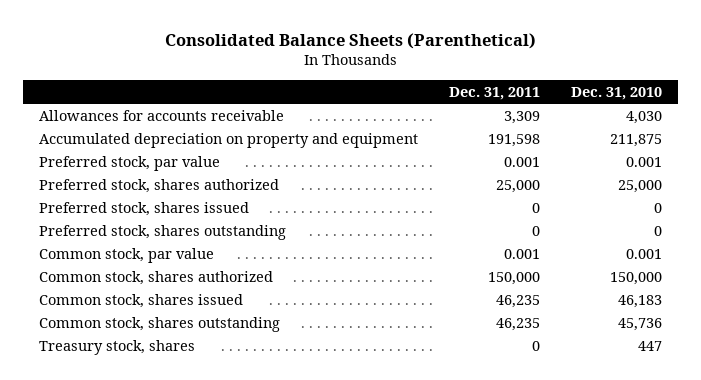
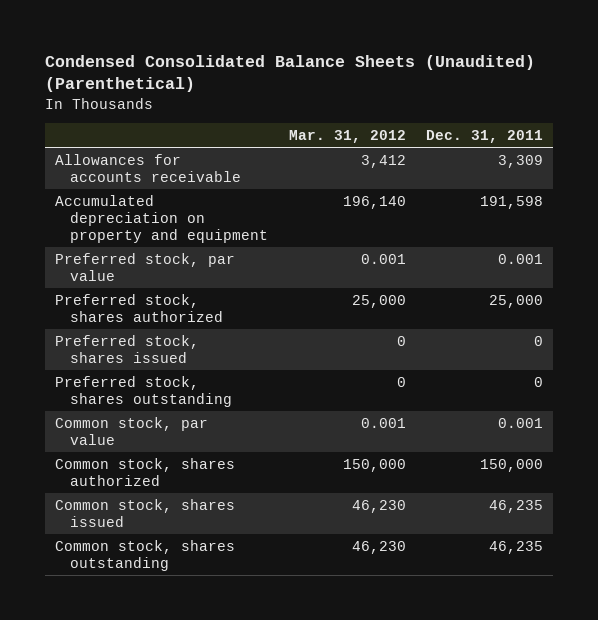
- Consolidated Balance Sheets (Parenthetical)
+ Condensed Consolidated Balance Sheets (Unaudited) (Parenthetical)
- | Dec. 31, 2011 | Dec. 31, 2010
+ | Mar. 31, 2012 | Dec. 31, 2011
- Treasury stock, shares | 0 | 447

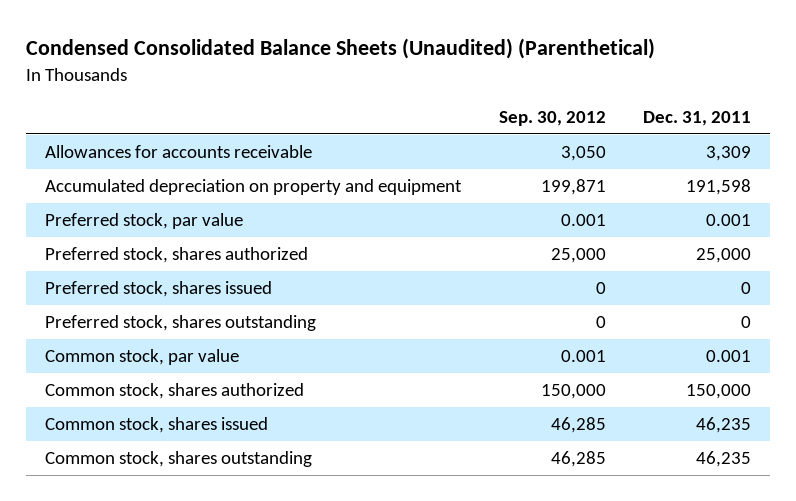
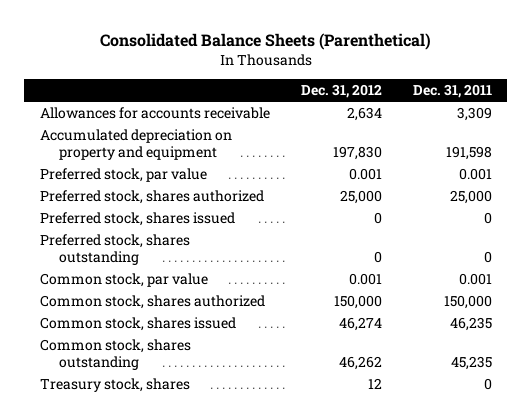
- Condensed Consolidated Balance Sheets (Unaudited) (Parenthetical)
+ Consolidated Balance Sheets (Parenthetical)
- | Sep. 30, 2012 | Dec. 31, 2011
+ | Dec. 31, 2012 | Dec. 31, 2011
- Common stock, shares outstanding | 46,285 | 46,235
+ Common stock, shares outstanding | 46,262 | 45,235
+ Treasury stock, shares | 12 | 0

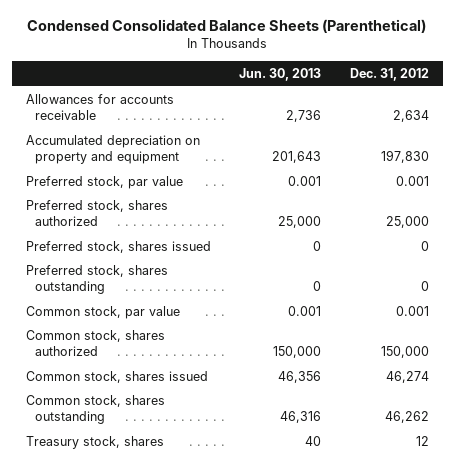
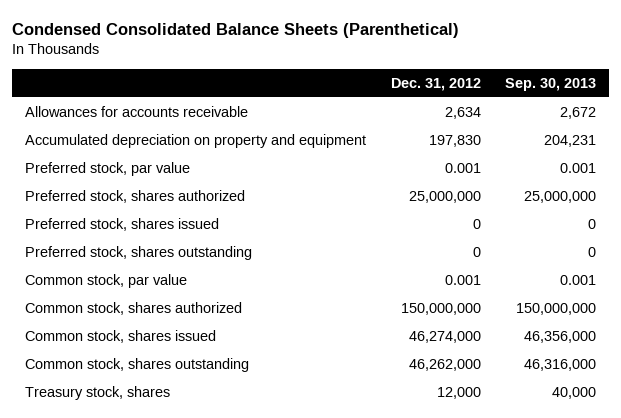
- | Jun. 30, 2013 | Dec. 31, 2012
+ | Dec. 31, 2012 | Sep. 30, 2013
- Preferred stock, shares authorized | 25,000 | 25,000
+ Preferred stock, shares authorized | 25,000,000 | 25,000,000
- Common stock, shares authorized | 150,000 | 150,000
- Common stock, shares issued | 46,356 | 46,274
- Common stock, shares outstanding | 46,316 | 46,262
- Treasury stock, shares | 40 | 12
+ Common stock, shares authorized | 150,000,000 | 150,000,000
+ Common stock, shares issued | 46,274,000 | 46,356,000
+ Common stock, shares outstanding | 46,262,000 | 46,316,000
+ Treasury stock, shares | 12,000 | 40,000

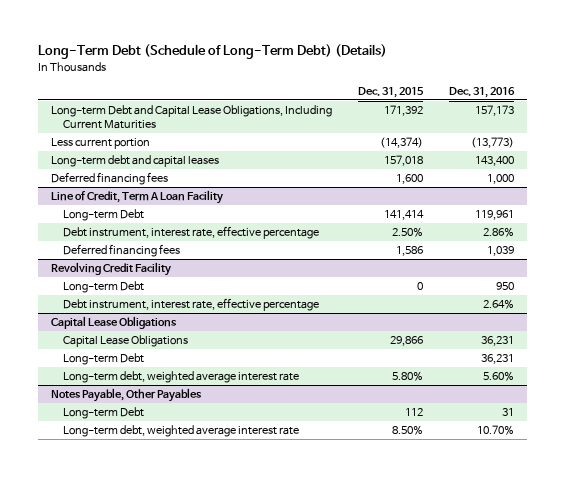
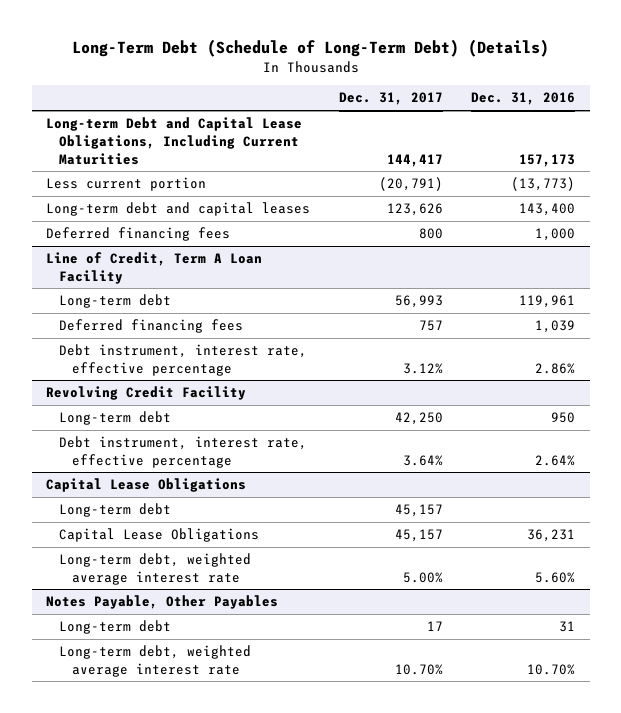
- | Dec. 31, 2015 | Dec. 31, 2016
+ | Dec. 31, 2017 | Dec. 31, 2016
@ Line of Credit, Term A Loan Facility
- Long-term Debt | 141,414 | 119,961
+ Long-term debt | 56,993 | 119,961
moved down: Debt instrument, interest rate, effective percentage | 3.12% | 2.86%
@ Revolving Credit Facility
- Long-term Debt | 0 | 950
+ Long-term debt | 42,250 | 950
@ Capital Lease Obligations
+ Long-term debt | 45,157 |
- Long-term Debt | | 36,231
@ Notes Payable, Other Payables
- Long-term Debt | 112 | 31
+ Long-term debt | 17 | 31

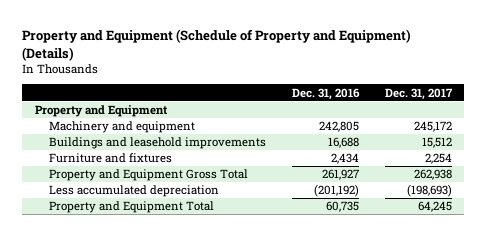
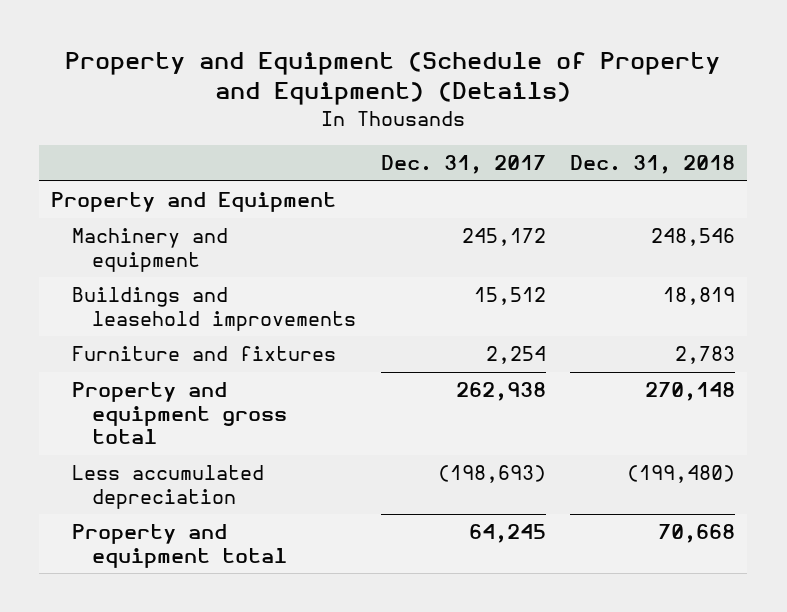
- | Dec. 31, 2016 | Dec. 31, 2017
+ | Dec. 31, 2017 | Dec. 31, 2018
- Property and Equipment Gross Total | 261,927 | 262,938
+ Property and equipment gross total | 262,938 | 270,148
- Property and Equipment Total | 60,735 | 64,245
+ Property and equipment total | 64,245 | 70,668

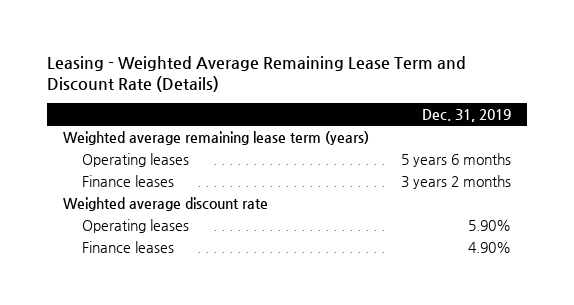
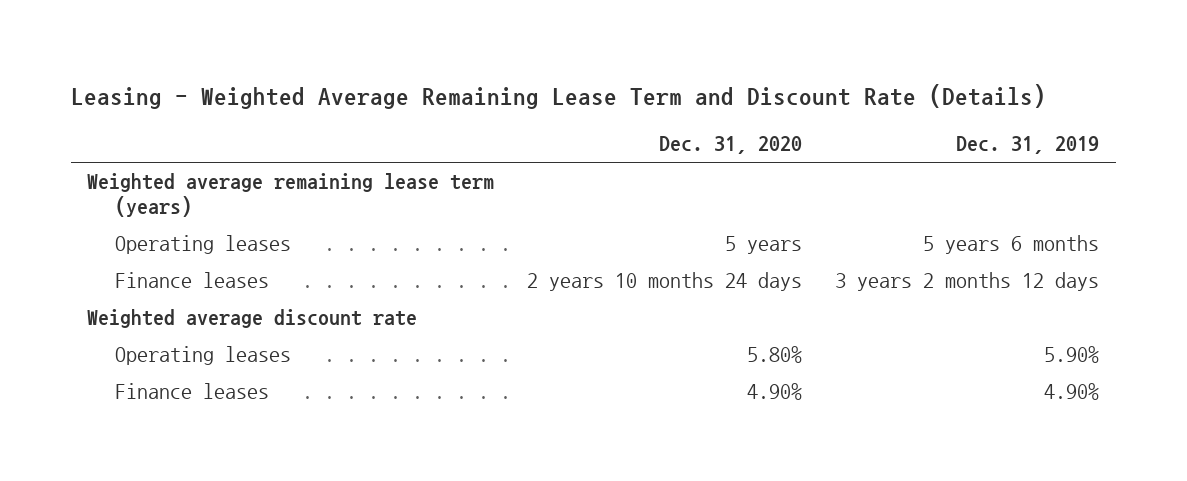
- | Dec. 31, 2019
+ | Dec. 31, 2020 | Dec. 31, 2019
- Finance leases | 3 years 2 months
+ Finance leases | 2 years 10 months 24 days | 3 years 2 months 12 days

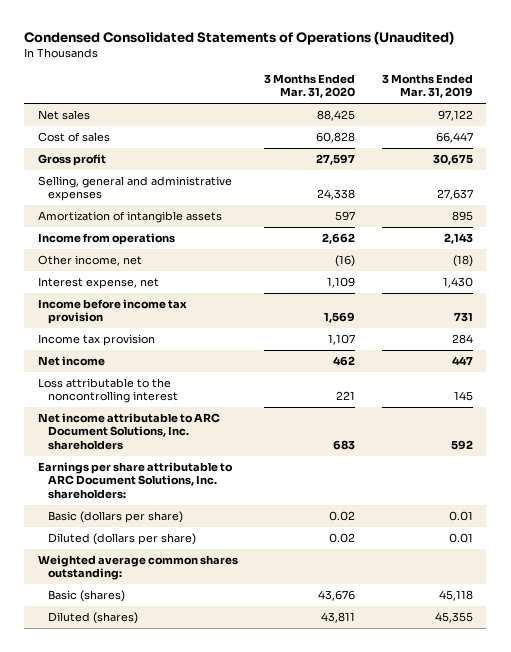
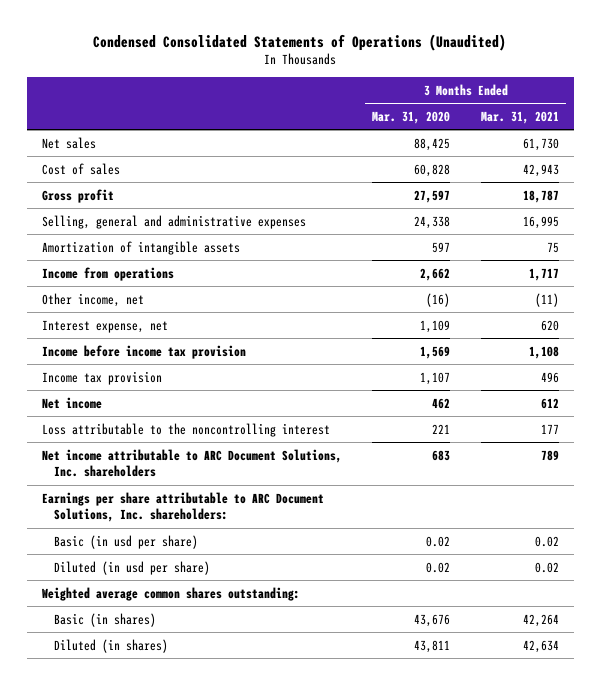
- | 3 Months Ended Mar. 31, 2020 | 3 Months Ended Mar. 31, 2019
+ | 3 Months Ended Mar. 31, 2020 | 3 Months Ended Mar. 31, 2021
- Basic (dollars per share) | 0.02 | 0.01
- Diluted (dollars per share) | 0.02 | 0.01
+ Basic (in usd per share) | 0.02 | 0.02
+ Diluted (in usd per share) | 0.02 | 0.02
- Basic (shares) | 43,676 | 45,118
- Diluted (shares) | 43,811 | 45,355
+ Basic (in shares) | 43,676 | 42,264
+ Diluted (in shares) | 43,811 | 42,634

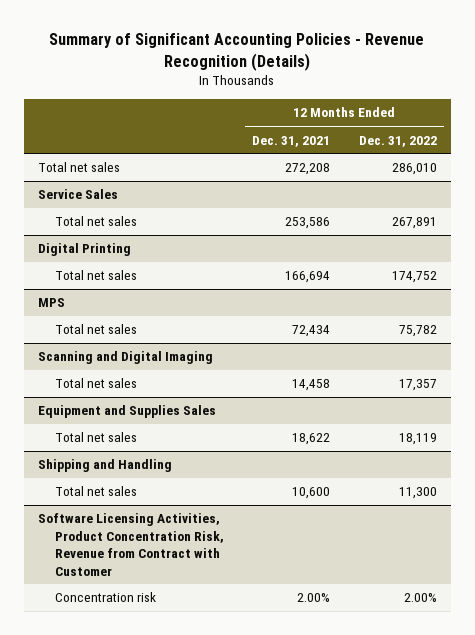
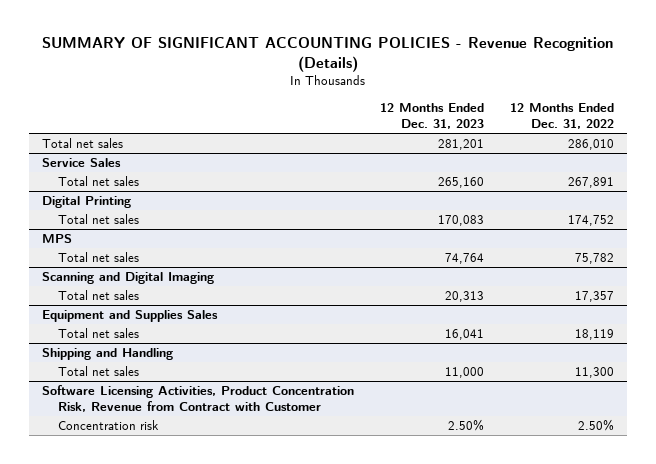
- Summary of Significant Accounting Policies - Revenue Recognition (Details)
+ SUMMARY OF SIGNIFICANT ACCOUNTING POLICIES - Revenue Recognition (Details)
- | 12 Months Ended Dec. 31, 2021 | 12 Months Ended Dec. 31, 2022
+ | 12 Months Ended Dec. 31, 2023 | 12 Months Ended Dec. 31, 2022
@ Software Licensing Activities, Product Concentration Risk, Revenue from Contract with Customer
- Concentration risk | 2.00% | 2.00%
+ Concentration risk | 2.50% | 2.50%

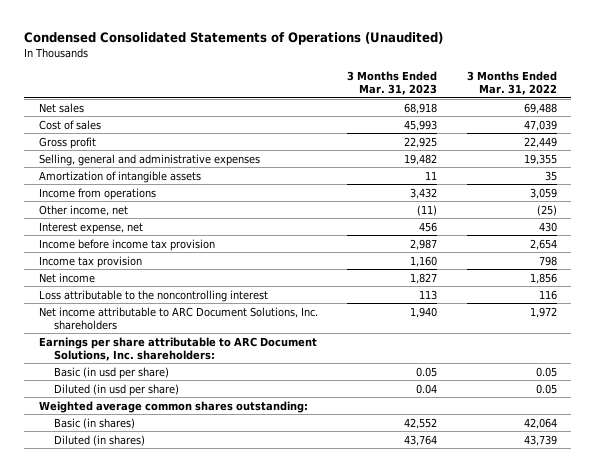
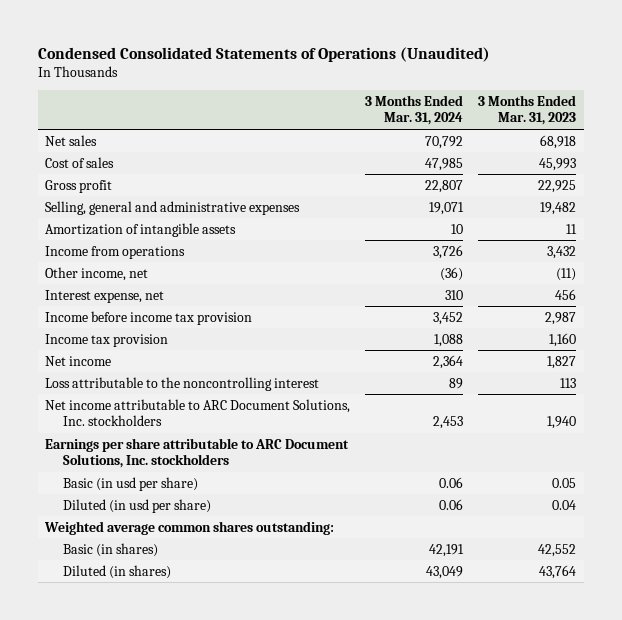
- | 3 Months Ended Mar. 31, 2023 | 3 Months Ended Mar. 31, 2022
+ | 3 Months Ended Mar. 31, 2024 | 3 Months Ended Mar. 31, 2023
- Net income attributable to ARC Document Solutions, Inc. shareholders | 1,940 | 1,972
- Earnings per share attributable to ARC Document Solutions, Inc. shareholders:
+ Net income attributable to ARC Document Solutions, Inc. stockholders | 2,453 | 1,940
+ Earnings per share attributable to ARC Document Solutions, Inc. stockholders

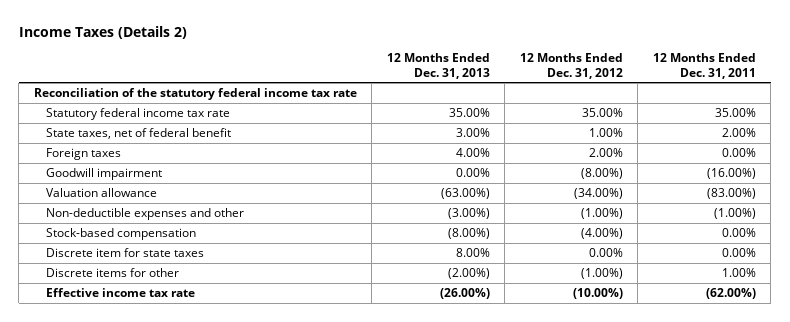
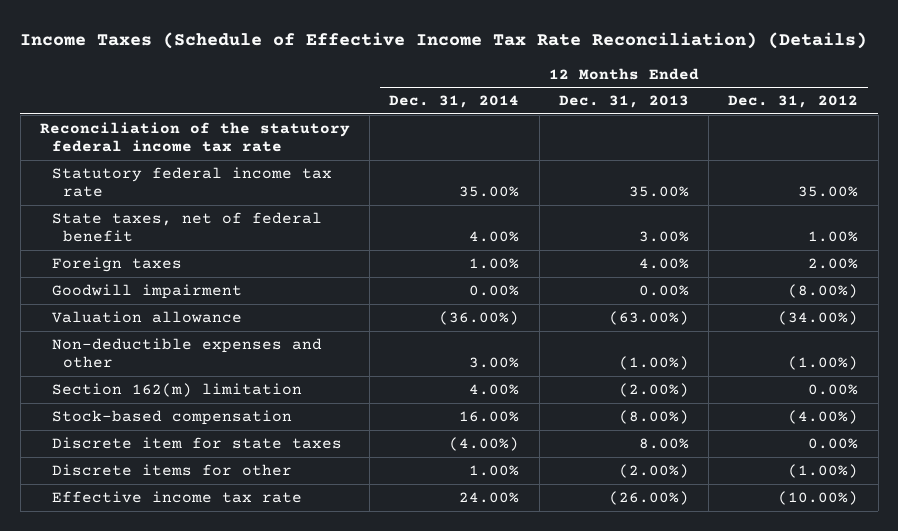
- Income Taxes (Details 2)
+ Income Taxes (Schedule of Effective Income Tax Rate Reconciliation) (Details)
- | 12 Months Ended Dec. 31, 2013 | 12 Months Ended Dec. 31, 2012 | 12 Months Ended Dec. 31, 2011
+ | 12 Months Ended Dec. 31, 2014 | 12 Months Ended Dec. 31, 2013 | 12 Months Ended Dec. 31, 2012
- Non-deductible expenses and other | (3.00%) | (1.00%) | (1.00%)
+ Non-deductible expenses and other | 3.00% | (1.00%) | (1.00%)
+ Section 162(m) limitation | 4.00% | (2.00%) | 0.00%

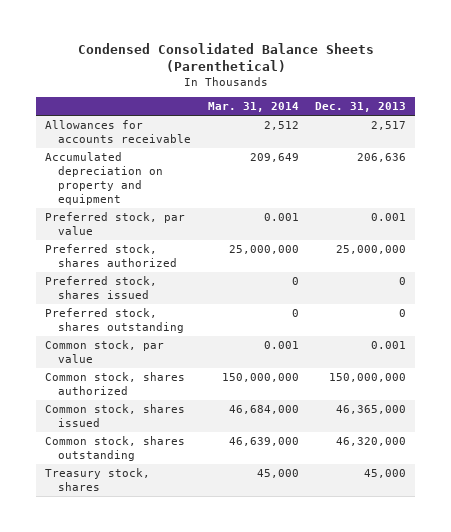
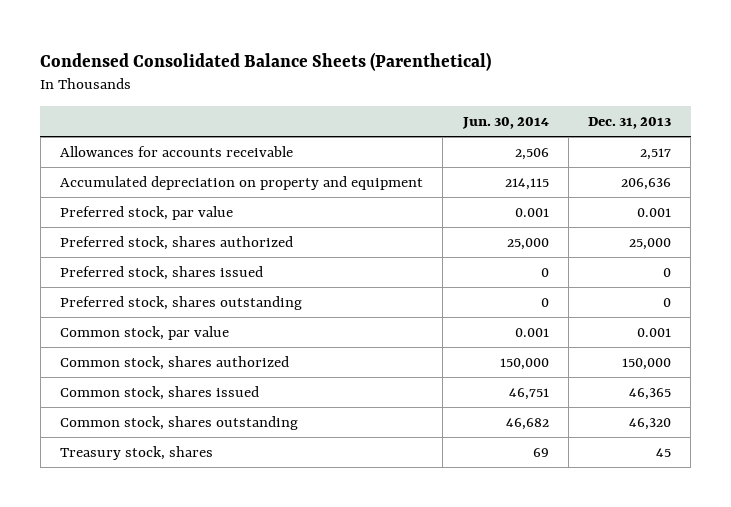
- | Mar. 31, 2014 | Dec. 31, 2013
+ | Jun. 30, 2014 | Dec. 31, 2013
- Preferred stock, shares authorized | 25,000,000 | 25,000,000
+ Preferred stock, shares authorized | 25,000 | 25,000
- Common stock, shares authorized | 150,000,000 | 150,000,000
- Common stock, shares issued | 46,684,000 | 46,365,000
- Common stock, shares outstanding | 46,639,000 | 46,320,000
- Treasury stock, shares | 45,000 | 45,000
+ Common stock, shares authorized | 150,000 | 150,000
+ Common stock, shares issued | 46,751 | 46,365
+ Common stock, shares outstanding | 46,682 | 46,320
+ Treasury stock, shares | 69 | 45

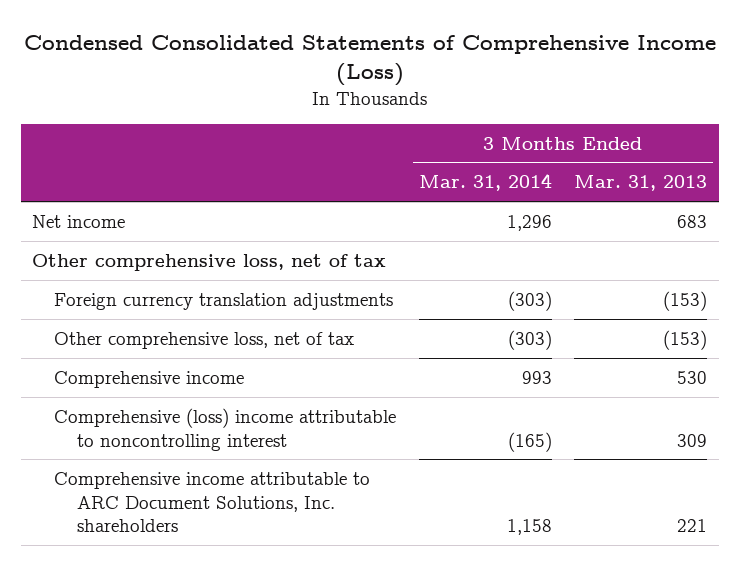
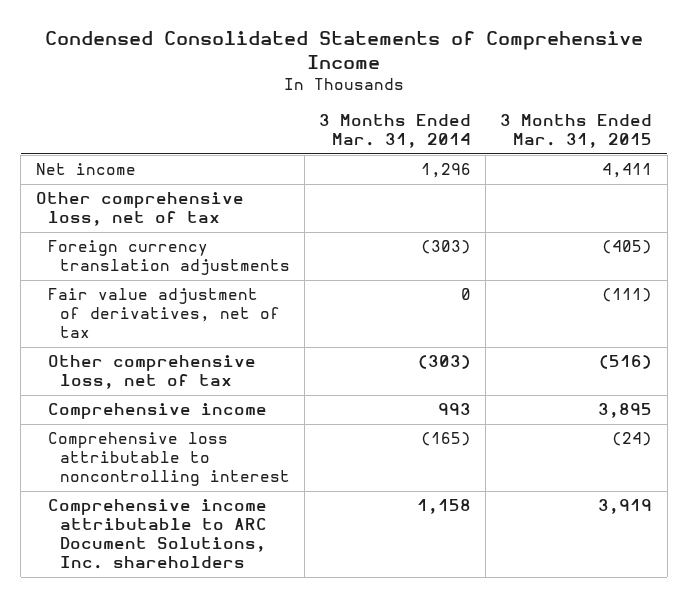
- Condensed Consolidated Statements of Comprehensive Income (Loss)
+ Condensed Consolidated Statements of Comprehensive Income
- | 3 Months Ended Mar. 31, 2014 | 3 Months Ended Mar. 31, 2013
+ | 3 Months Ended Mar. 31, 2014 | 3 Months Ended Mar. 31, 2015
+ Fair value adjustment of derivatives, net of tax | 0 | (111)
- Comprehensive (loss) income attributable to noncontrolling interest | (165) | 309
+ Comprehensive loss attributable to noncontrolling interest | (165) | (24)

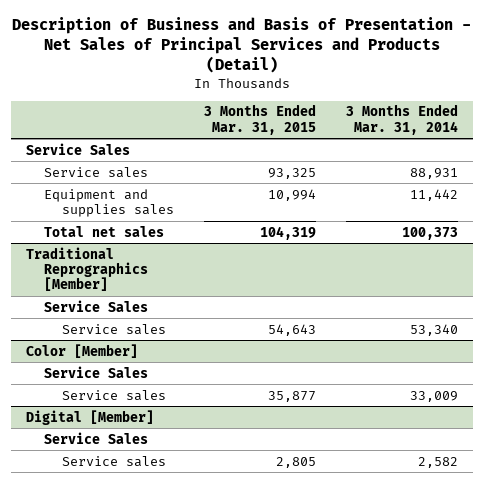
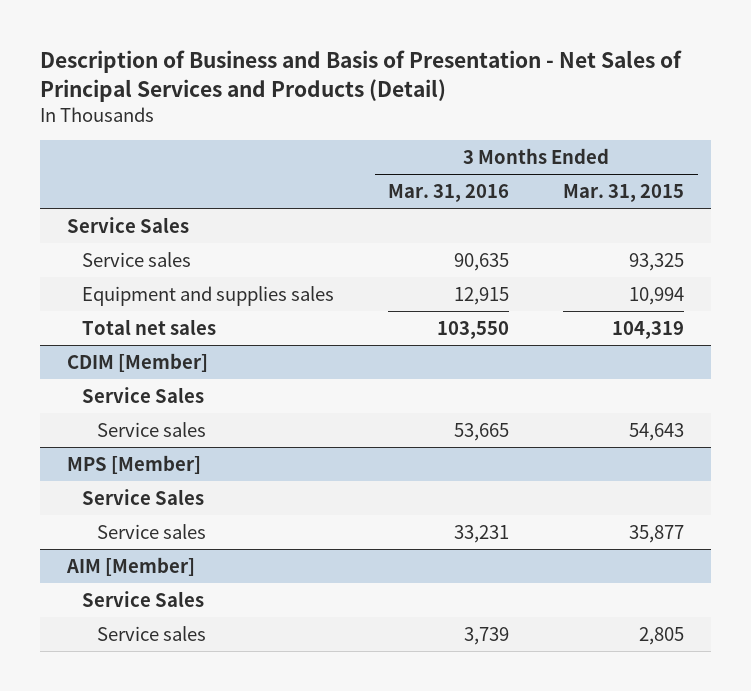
- | 3 Months Ended Mar. 31, 2015 | 3 Months Ended Mar. 31, 2014
+ | 3 Months Ended Mar. 31, 2016 | 3 Months Ended Mar. 31, 2015
- Traditional Reprographics [Member]
+ CDIM [Member]
- Color [Member]
+ MPS [Member]
- Digital [Member]
+ AIM [Member]

